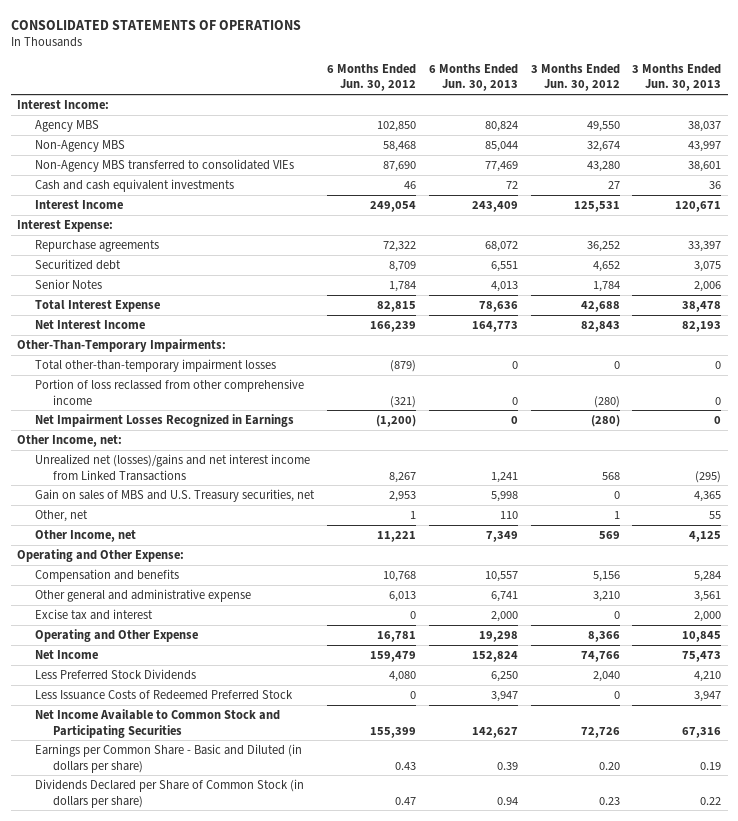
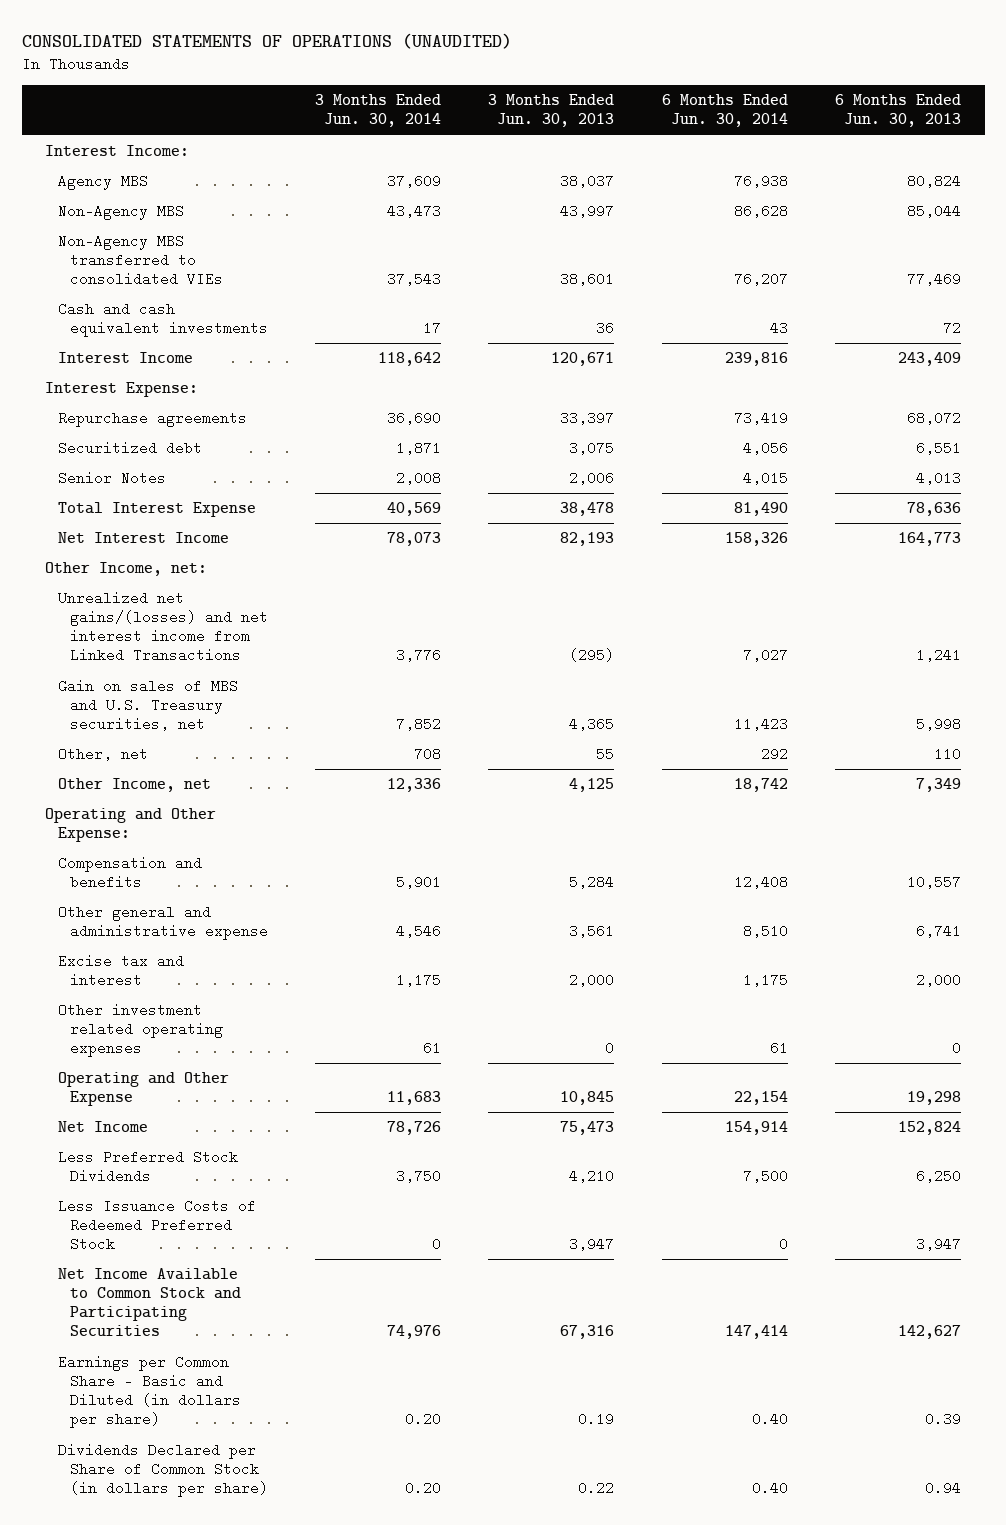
- CONSOLIDATED STATEMENTS OF OPERATIONS
+ CONSOLIDATED STATEMENTS OF OPERATIONS (UNAUDITED)
- | 6 Months Ended Jun. 30, 2012 | 6 Months Ended Jun. 30, 2013 | 3 Months Ended Jun. 30, 2012 | 3 Months Ended Jun. 30, 2013
+ | 3 Months Ended Jun. 30, 2014 | 3 Months Ended Jun. 30, 2013 | 6 Months Ended Jun. 30, 2014 | 6 Months Ended Jun. 30, 2013
- Other-Than-Temporary Impairments:
- Total other-than-temporary impairment losses | (879) | 0 | 0 | 0
- Portion of loss reclassed from other comprehensive income | (321) | 0 | (280) | 0
- Net Impairment Losses Recognized in Earnings | (1,200) | 0 | (280) | 0
- Unrealized net (losses)/gains and net interest income from Linked Transactions | 8,267 | 1,241 | 568 | (295)
+ Unrealized net gains/(losses) and net interest income from Linked Transactions | 3,776 | (295) | 7,027 | 1,241
+ Other investment related operating expenses | 61 | 0 | 61 | 0

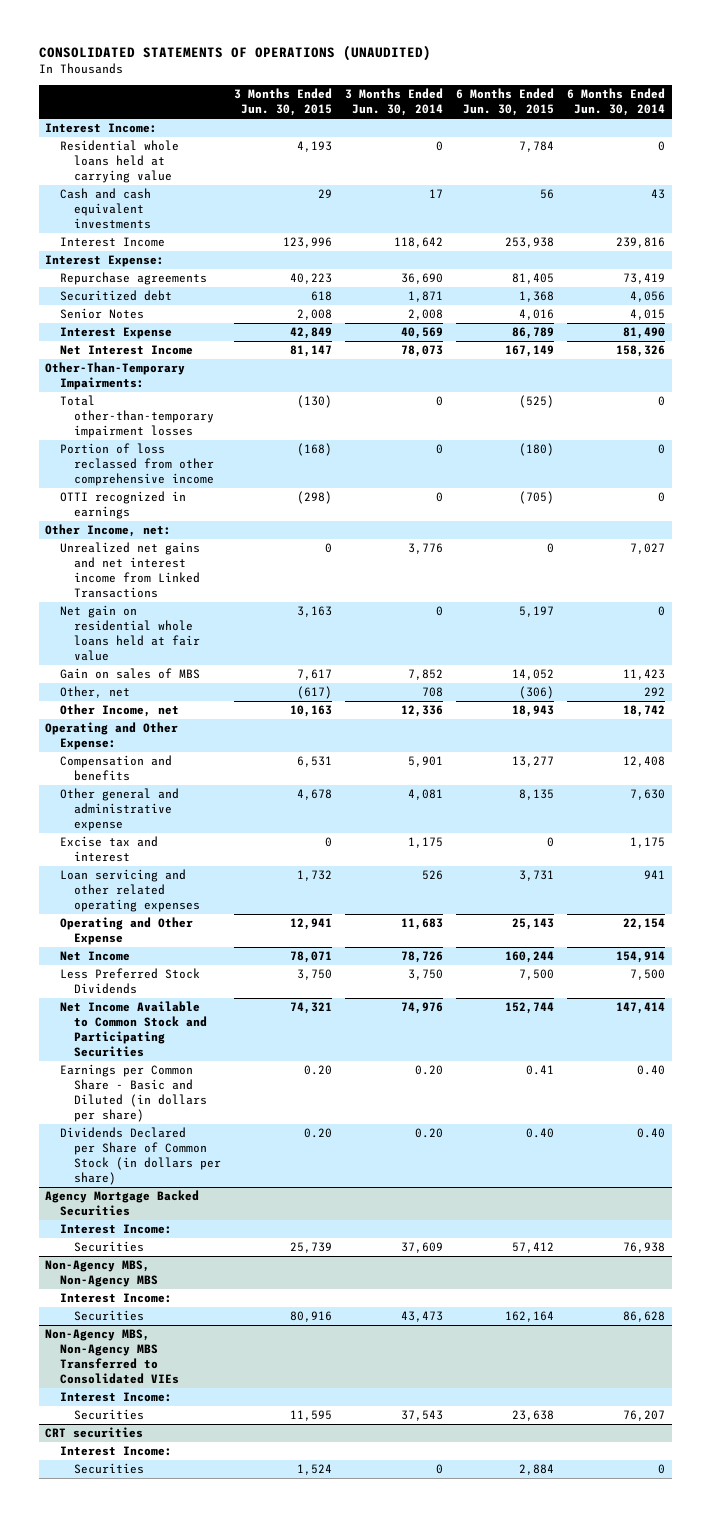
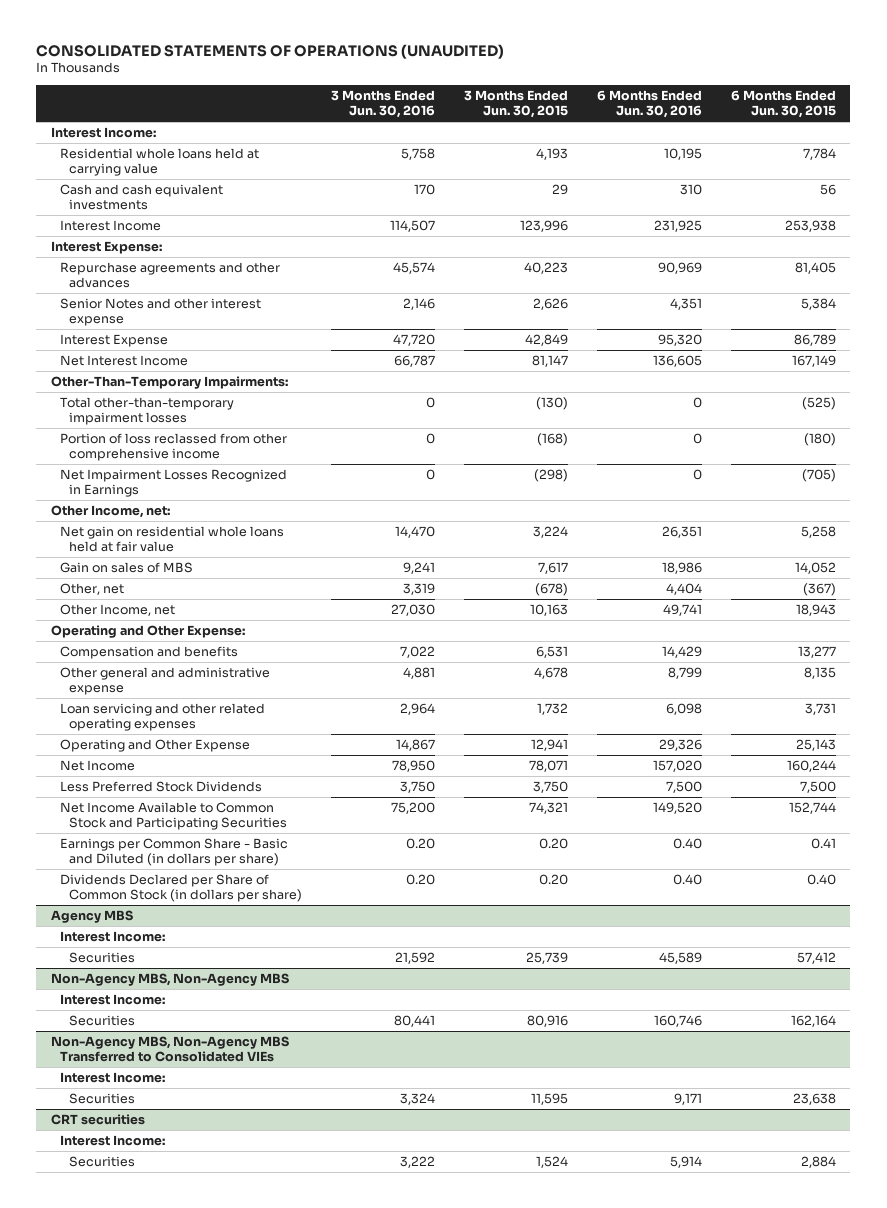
- | 3 Months Ended Jun. 30, 2015 | 3 Months Ended Jun. 30, 2014 | 6 Months Ended Jun. 30, 2015 | 6 Months Ended Jun. 30, 2014
+ | 3 Months Ended Jun. 30, 2016 | 3 Months Ended Jun. 30, 2015 | 6 Months Ended Jun. 30, 2016 | 6 Months Ended Jun. 30, 2015
- Repurchase agreements | 40,223 | 36,690 | 81,405 | 73,419
- Securitized debt | 618 | 1,871 | 1,368 | 4,056
- Senior Notes | 2,008 | 2,008 | 4,016 | 4,015
+ Repurchase agreements and other advances | 45,574 | 40,223 | 90,969 | 81,405
+ Senior Notes and other interest expense | 2,146 | 2,626 | 4,351 | 5,384
- OTTI recognized in earnings | (298) | 0 | (705) | 0
+ Net Impairment Losses Recognized in Earnings | 0 | (298) | 0 | (705)
- Unrealized net gains and net interest income from Linked Transactions | 0 | 3,776 | 0 | 7,027
- Net gain on residential whole loans held at fair value | 3,163 | 0 | 5,197 | 0
+ Net gain on residential whole loans held at fair value | 14,470 | 3,224 | 26,351 | 5,258
- Other, net | (617) | 708 | (306) | 292
+ Other, net | 3,319 | (678) | 4,404 | (367)
- Excise tax and interest | 0 | 1,175 | 0 | 1,175
- Agency Mortgage Backed Securities
+ Agency MBS

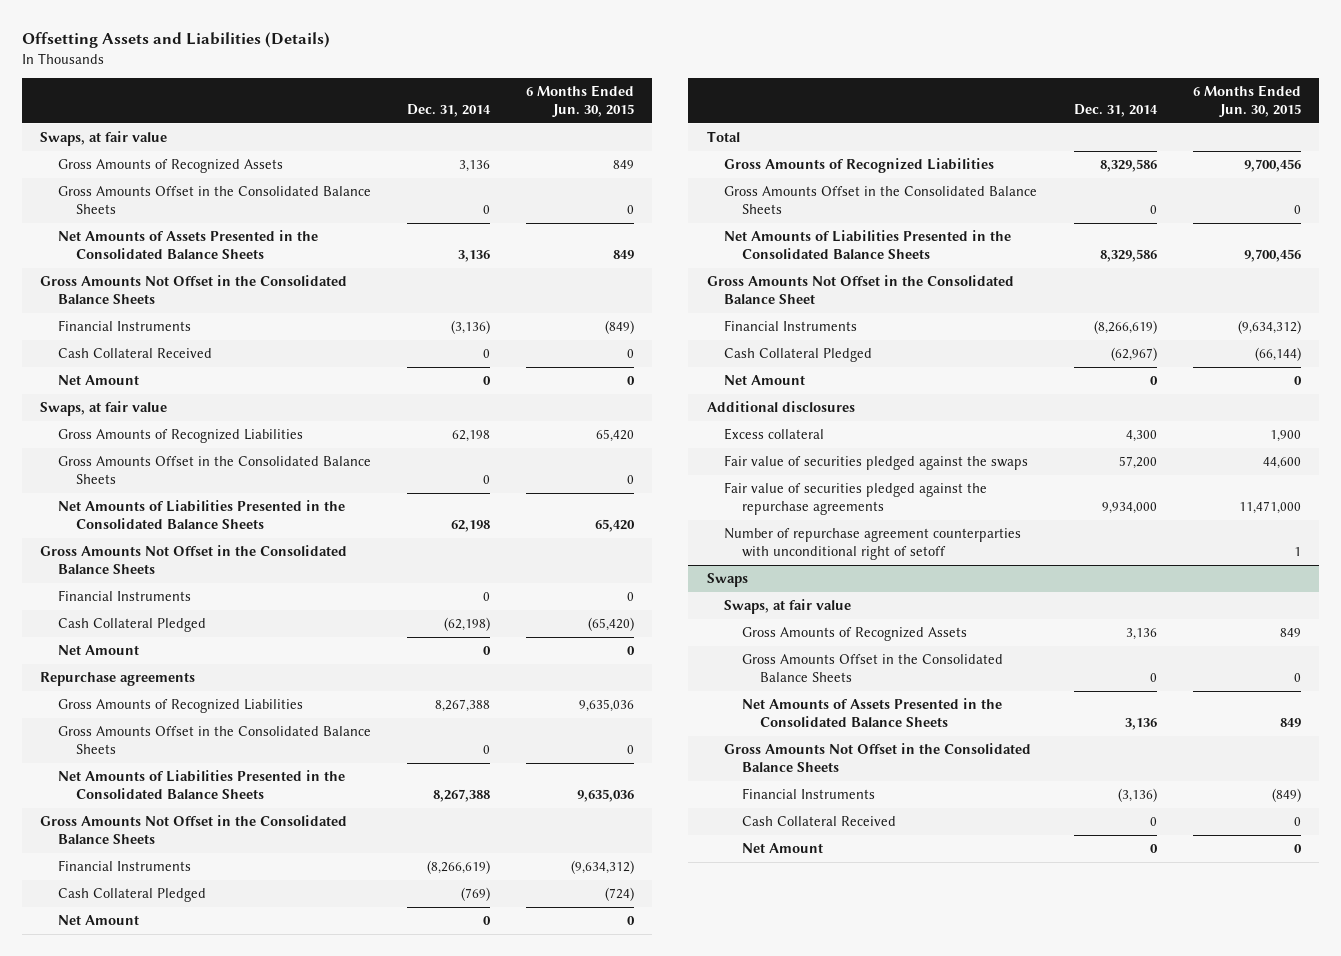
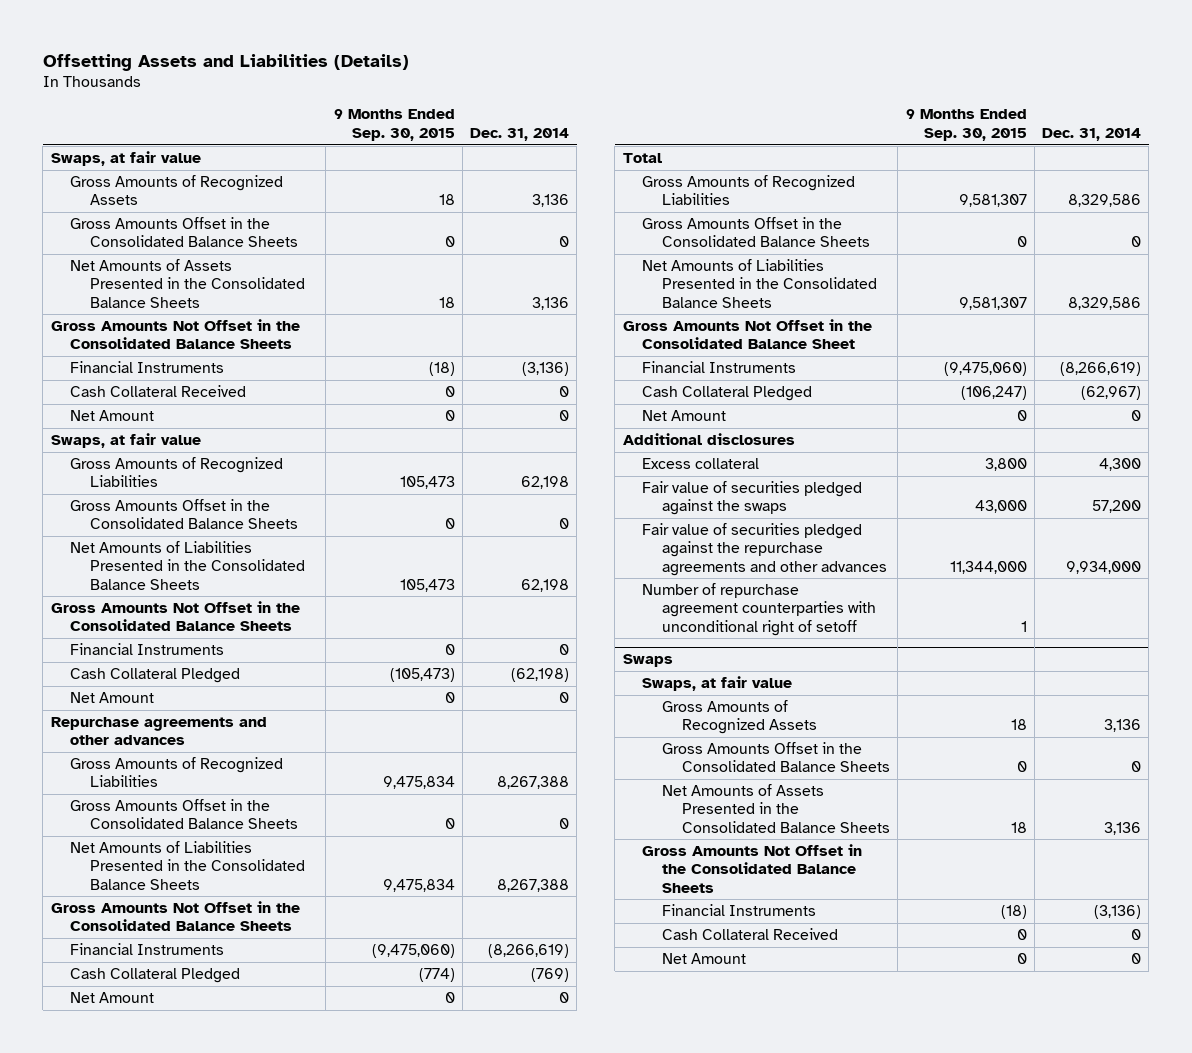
- | Dec. 31, 2014 | 6 Months Ended Jun. 30, 2015
+ | 9 Months Ended Sep. 30, 2015 | Dec. 31, 2014
- Repurchase agreements
+ Repurchase agreements and other advances
- Fair value of securities pledged against the repurchase agreements | 9,934,000 | 11,471,000
+ Fair value of securities pledged against the repurchase agreements and other advances | 11,344,000 | 9,934,000

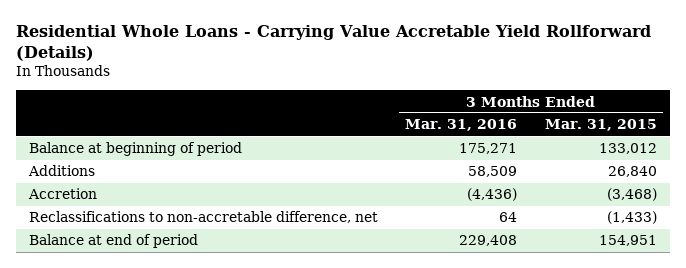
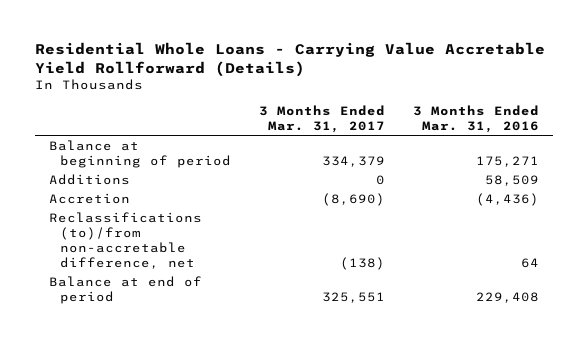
- | 3 Months Ended Mar. 31, 2016 | 3 Months Ended Mar. 31, 2015
+ | 3 Months Ended Mar. 31, 2017 | 3 Months Ended Mar. 31, 2016
- Reclassifications to non-accretable difference, net | 64 | (1,433)
+ Reclassifications (to)/from non-accretable difference, net | (138) | 64

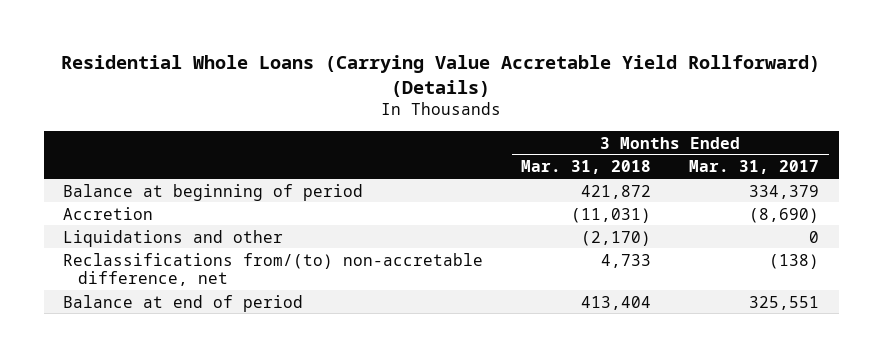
- Residential Whole Loans - Carrying Value Accretable Yield Rollforward (Details)
+ Residential Whole Loans (Carrying Value Accretable Yield Rollforward) (Details)
- | 3 Months Ended Mar. 31, 2017 | 3 Months Ended Mar. 31, 2016
+ | 3 Months Ended Mar. 31, 2018 | 3 Months Ended Mar. 31, 2017
- Additions | 0 | 58,509
- Reclassifications (to)/from non-accretable difference, net | (138) | 64
+ Liquidations and other | (2,170) | 0
+ Reclassifications from/(to) non-accretable difference, net | 4,733 | (138)

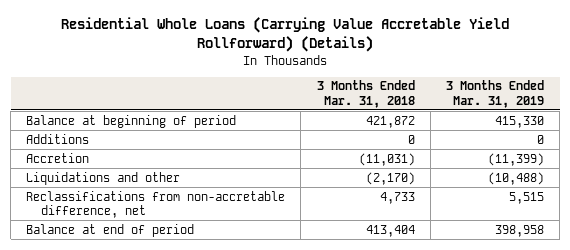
- | 3 Months Ended Mar. 31, 2018 | 3 Months Ended Mar. 31, 2017
+ | 3 Months Ended Mar. 31, 2018 | 3 Months Ended Mar. 31, 2019
+ Additions | 0 | 0
- Reclassifications from/(to) non-accretable difference, net | 4,733 | (138)
+ Reclassifications from non-accretable difference, net | 4,733 | 5,515

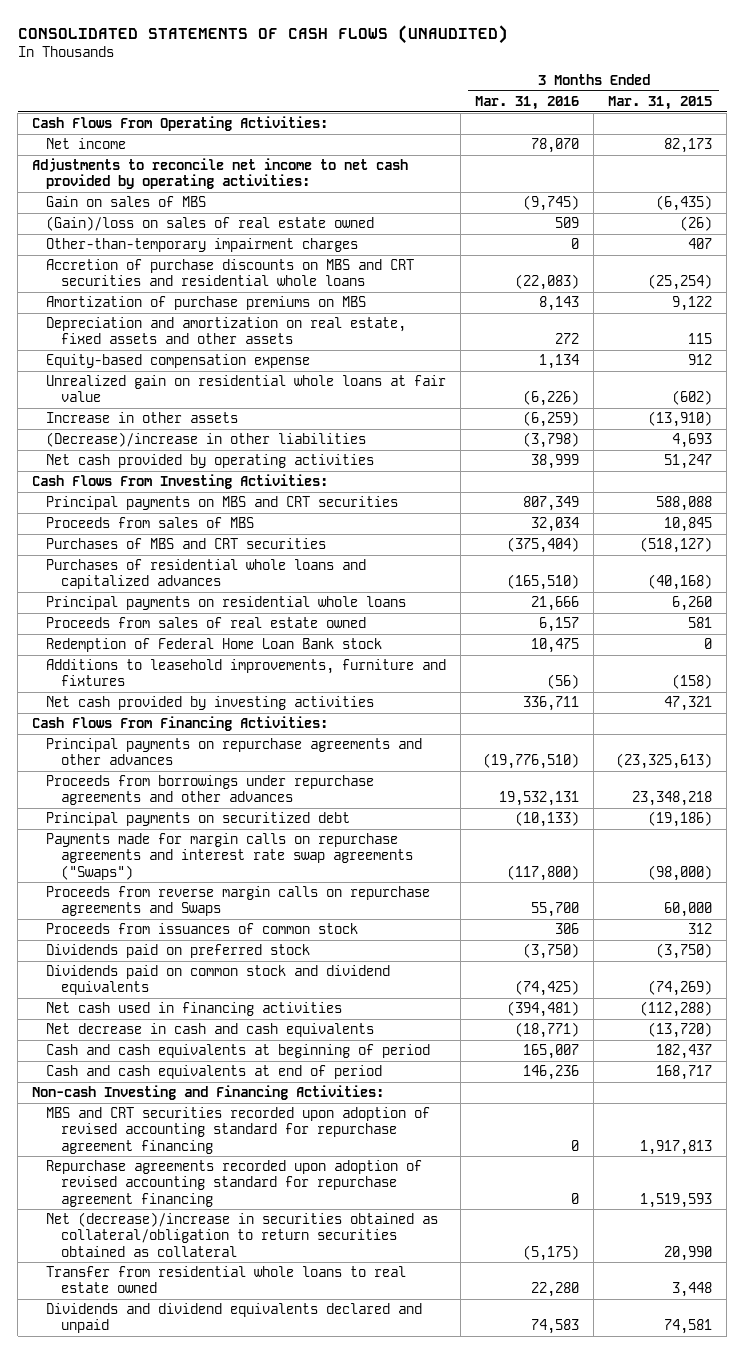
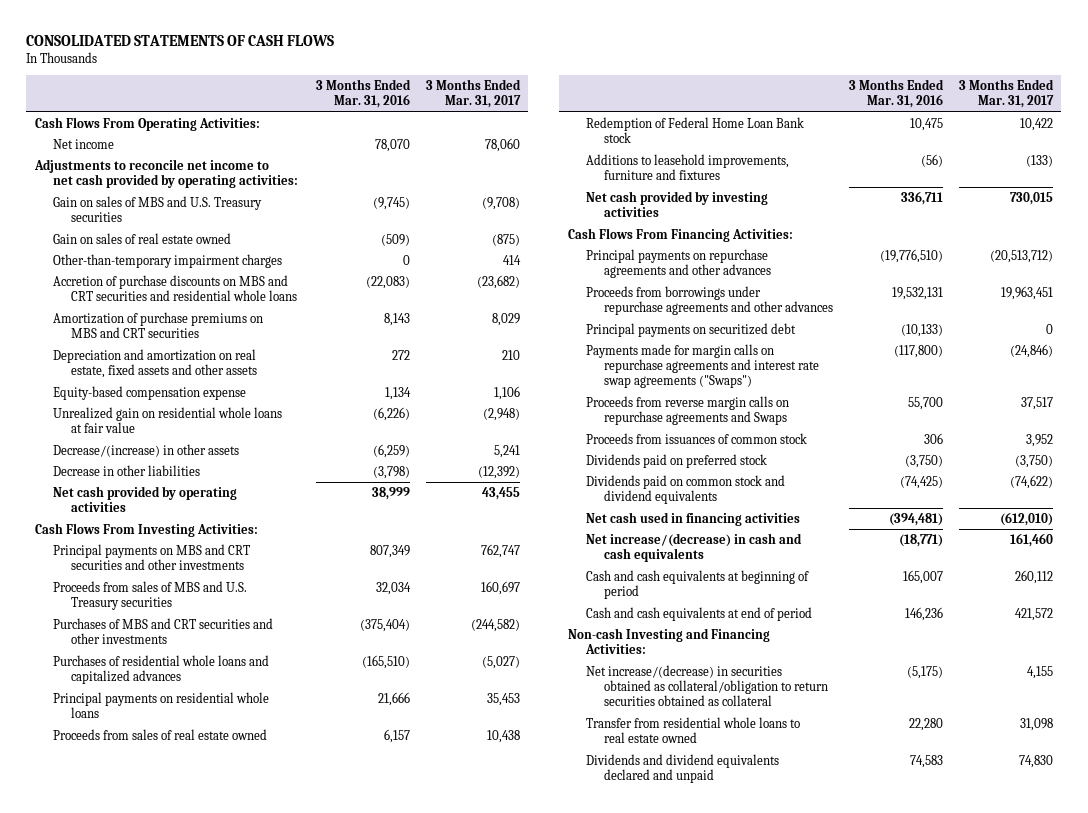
- CONSOLIDATED STATEMENTS OF CASH FLOWS (UNAUDITED)
+ CONSOLIDATED STATEMENTS OF CASH FLOWS
- | 3 Months Ended Mar. 31, 2016 | 3 Months Ended Mar. 31, 2015
+ | 3 Months Ended Mar. 31, 2016 | 3 Months Ended Mar. 31, 2017
- Gain on sales of MBS | (9,745) | (6,435)
- (Gain)/loss on sales of real estate owned | 509 | (26)
+ Gain on sales of MBS and U.S. Treasury securities | (9,745) | (9,708)
+ Gain on sales of real estate owned | (509) | (875)
- Amortization of purchase premiums on MBS | 8,143 | 9,122
+ Amortization of purchase premiums on MBS and CRT securities | 8,143 | 8,029
- Increase in other assets | (6,259) | (13,910)
- (Decrease)/increase in other liabilities | (3,798) | 4,693
+ Decrease/(increase) in other assets | (6,259) | 5,241
+ Decrease in other liabilities | (3,798) | (12,392)
- Principal payments on MBS and CRT securities | 807,349 | 588,088
- Proceeds from sales of MBS | 32,034 | 10,845
- Purchases of MBS and CRT securities | (375,404) | (518,127)
+ Principal payments on MBS and CRT securities and other investments | 807,349 | 762,747
+ Proceeds from sales of MBS and U.S. Treasury securities | 32,034 | 160,697
+ Purchases of MBS and CRT securities and other investments | (375,404) | (244,582)
- Net decrease in cash and cash equivalents | (18,771) | (13,720)
+ Net increase/(decrease) in cash and cash equivalents | (18,771) | 161,460
- MBS and CRT securities recorded upon adoption of revised accounting standard for repurchase agreement financing | 0 | 1,917,813
- Repurchase agreements recorded upon adoption of revised accounting standard for repurchase agreement financing | 0 | 1,519,593
- Net (decrease)/increase in securities obtained as collateral/obligation to return securities obtained as collateral | (5,175) | 20,990
+ Net increase/(decrease) in securities obtained as collateral/obligation to return securities obtained as collateral | (5,175) | 4,155

